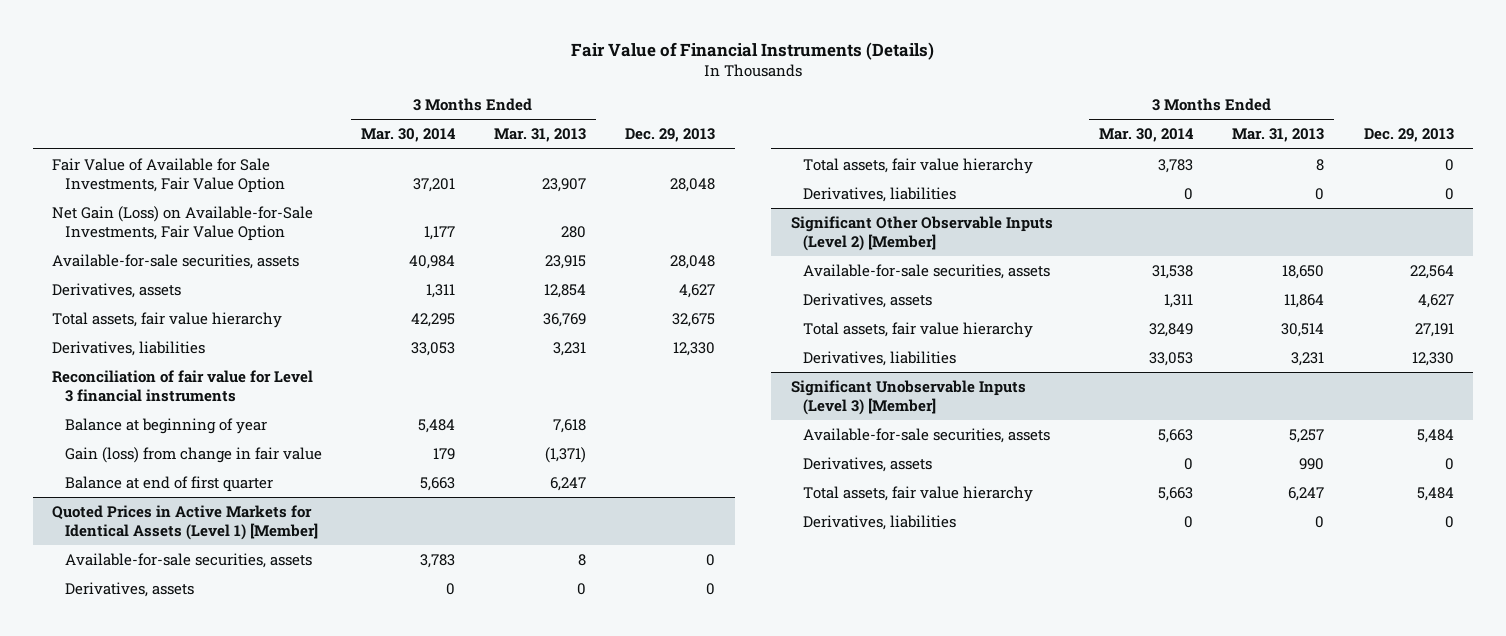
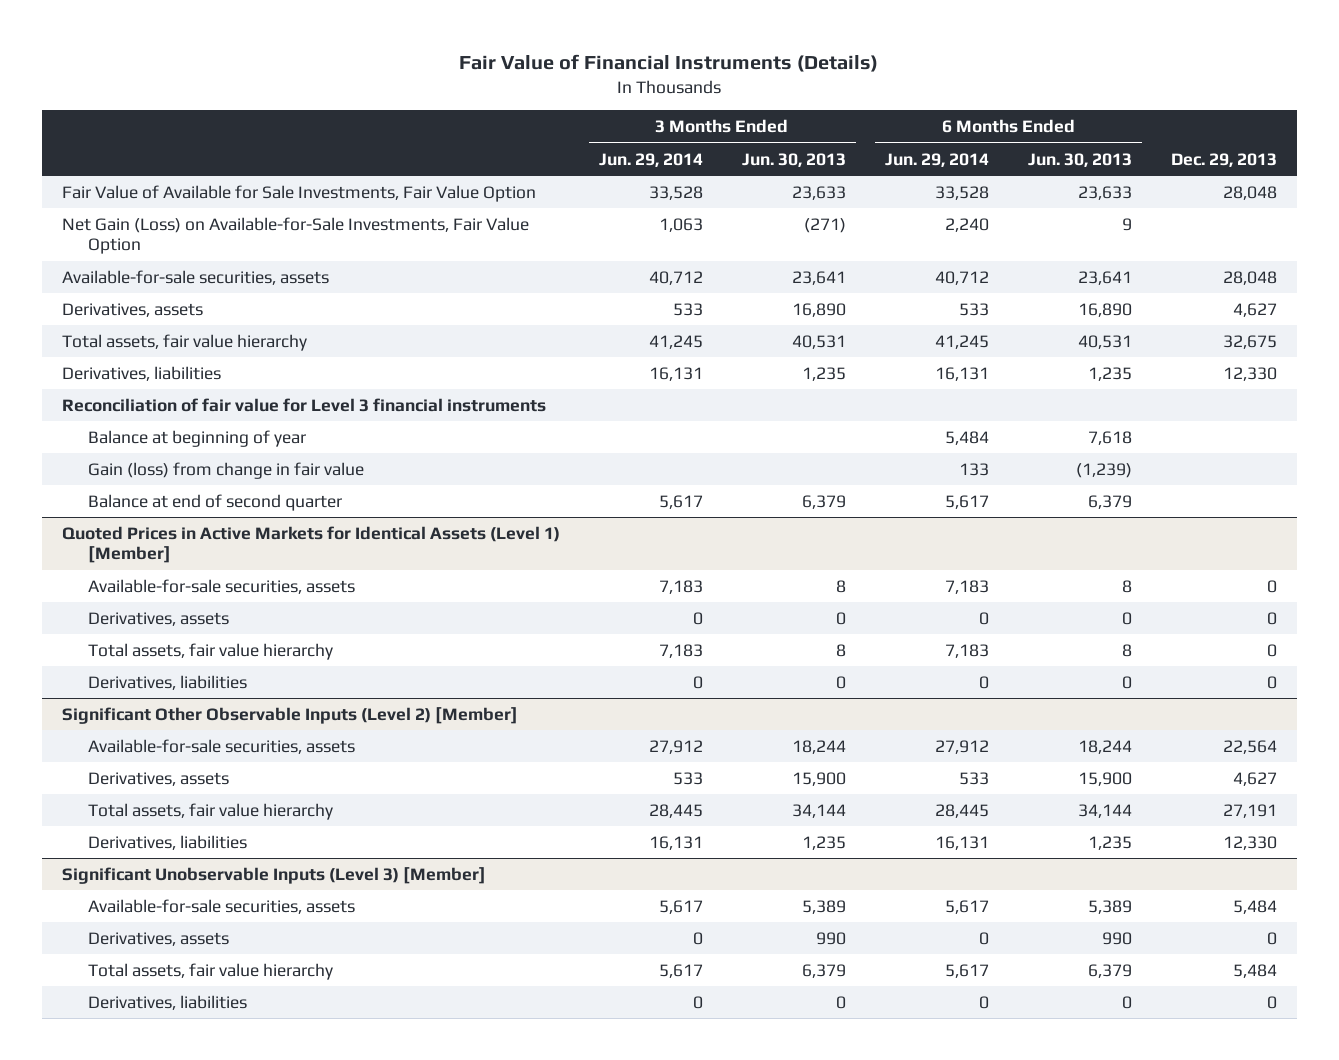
- | 3 Months Ended Mar. 30, 2014 | 3 Months Ended Mar. 31, 2013 | Dec. 29, 2013
+ | 3 Months Ended Jun. 29, 2014 | 3 Months Ended Jun. 30, 2013 | 6 Months Ended Jun. 29, 2014 | 6 Months Ended Jun. 30, 2013 | Dec. 29, 2013
- Balance at end of first quarter | 5,663 | 6,247 |
+ Balance at end of second quarter | 5,617 | 6,379 | 5,617 | 6,379 |

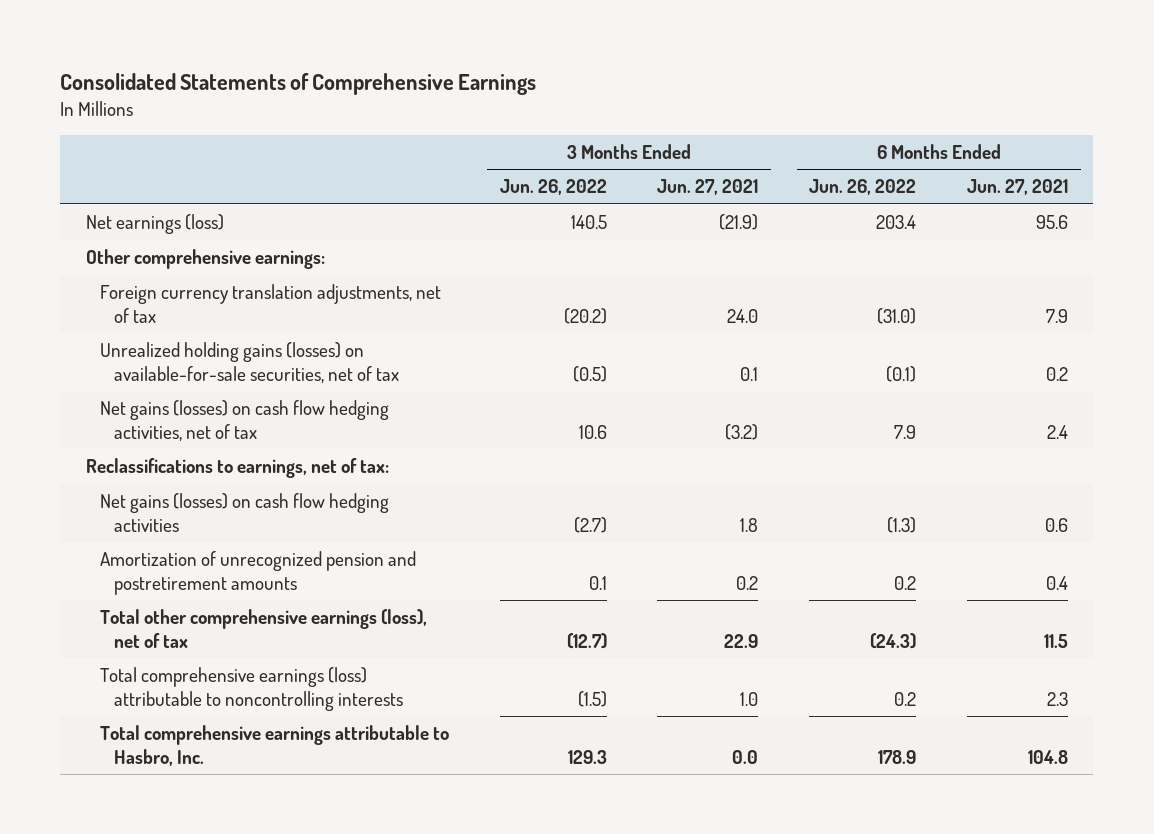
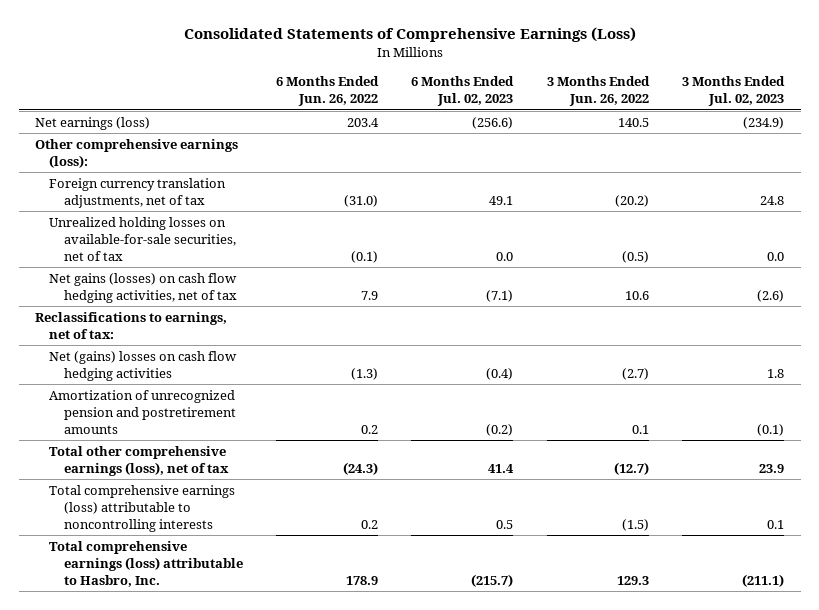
- Consolidated Statements of Comprehensive Earnings
+ Consolidated Statements of Comprehensive Earnings (Loss)
- | 3 Months Ended Jun. 26, 2022 | 3 Months Ended Jun. 27, 2021 | 6 Months Ended Jun. 26, 2022 | 6 Months Ended Jun. 27, 2021
+ | 6 Months Ended Jun. 26, 2022 | 6 Months Ended Jul. 02, 2023 | 3 Months Ended Jun. 26, 2022 | 3 Months Ended Jul. 02, 2023
- Other comprehensive earnings:
+ Other comprehensive earnings (loss):
- Unrealized holding gains (losses) on available-for-sale securities, net of tax | (0.5) | 0.1 | (0.1) | 0.2
+ Unrealized holding losses on available-for-sale securities, net of tax | (0.1) | 0.0 | (0.5) | 0.0
- Net gains (losses) on cash flow hedging activities | (2.7) | 1.8 | (1.3) | 0.6
+ Net (gains) losses on cash flow hedging activities | (1.3) | (0.4) | (2.7) | 1.8
- Total comprehensive earnings attributable to Hasbro, Inc. | 129.3 | 0.0 | 178.9 | 104.8
+ Total comprehensive earnings (loss) attributable to Hasbro, Inc. | 178.9 | (215.7) | 129.3 | (211.1)

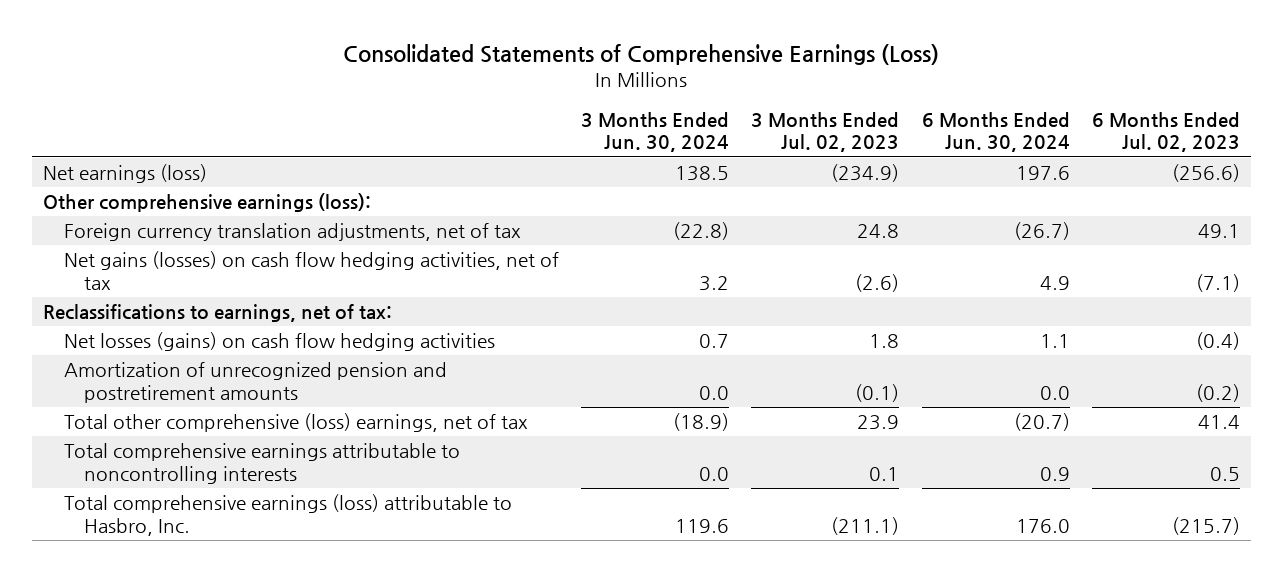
- | 6 Months Ended Jun. 26, 2022 | 6 Months Ended Jul. 02, 2023 | 3 Months Ended Jun. 26, 2022 | 3 Months Ended Jul. 02, 2023
+ | 3 Months Ended Jun. 30, 2024 | 3 Months Ended Jul. 02, 2023 | 6 Months Ended Jun. 30, 2024 | 6 Months Ended Jul. 02, 2023
- Unrealized holding losses on available-for-sale securities, net of tax | (0.1) | 0.0 | (0.5) | 0.0
- Net (gains) losses on cash flow hedging activities | (1.3) | (0.4) | (2.7) | 1.8
+ Net losses (gains) on cash flow hedging activities | 0.7 | 1.8 | 1.1 | (0.4)
- Total other comprehensive earnings (loss), net of tax | (24.3) | 41.4 | (12.7) | 23.9
- Total comprehensive earnings (loss) attributable to noncontrolling interests | 0.2 | 0.5 | (1.5) | 0.1
+ Total other comprehensive (loss) earnings, net of tax | (18.9) | 23.9 | (20.7) | 41.4
+ Total comprehensive earnings attributable to noncontrolling interests | 0.0 | 0.1 | 0.9 | 0.5

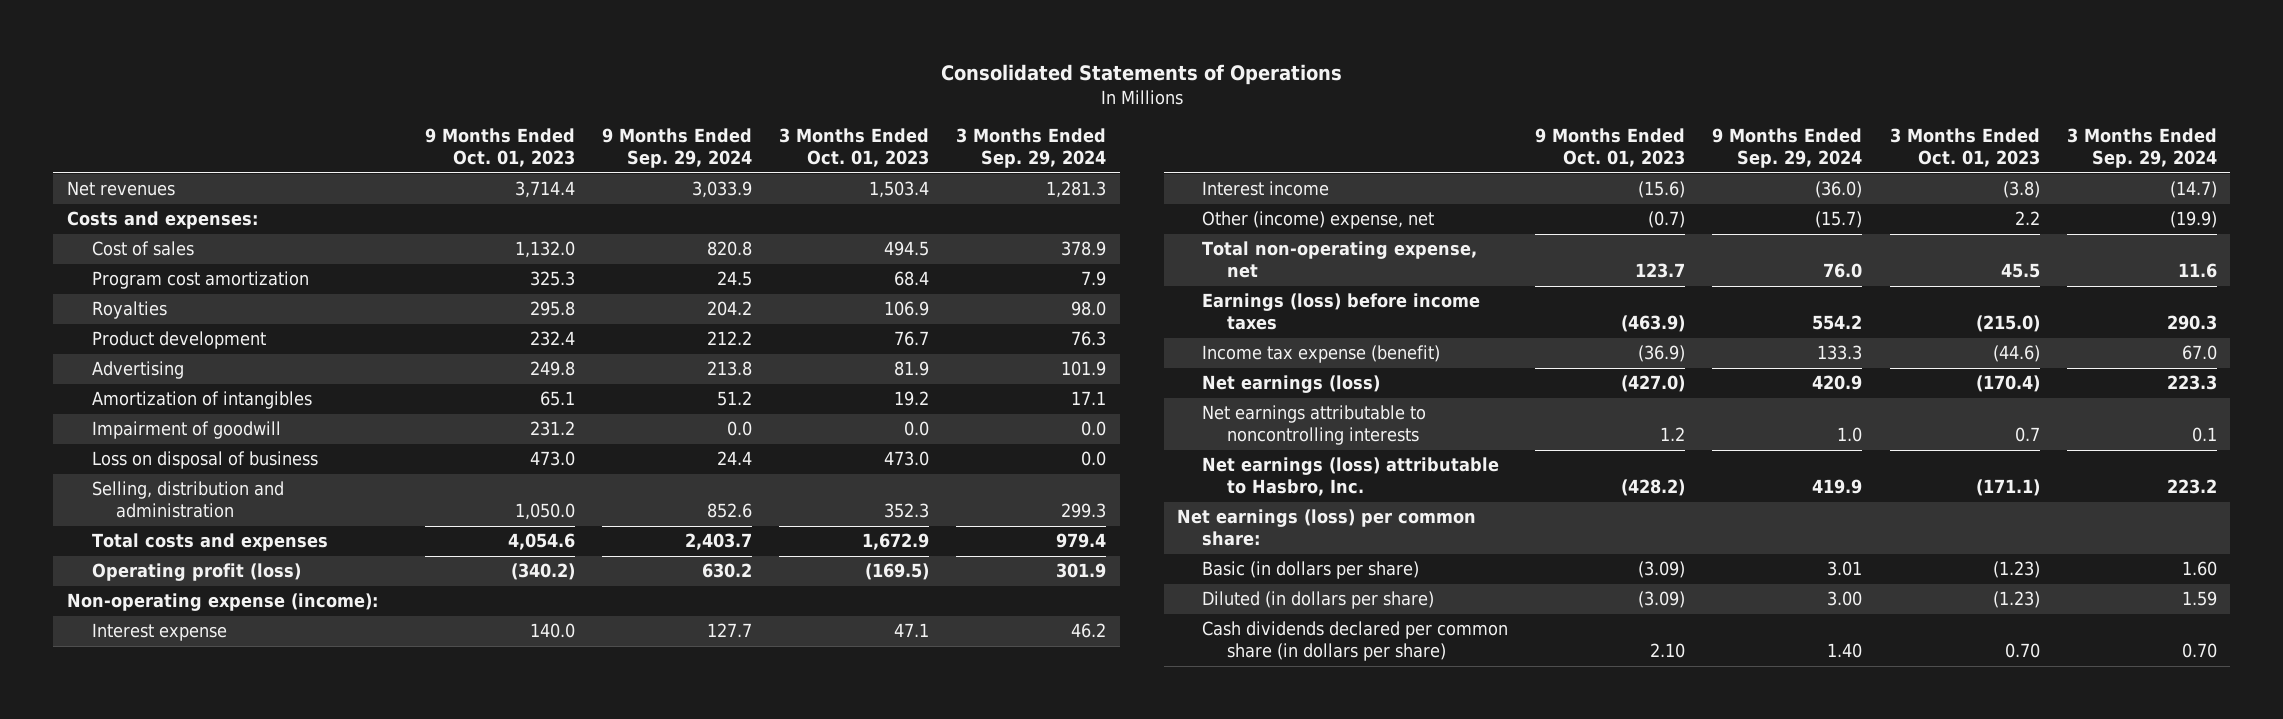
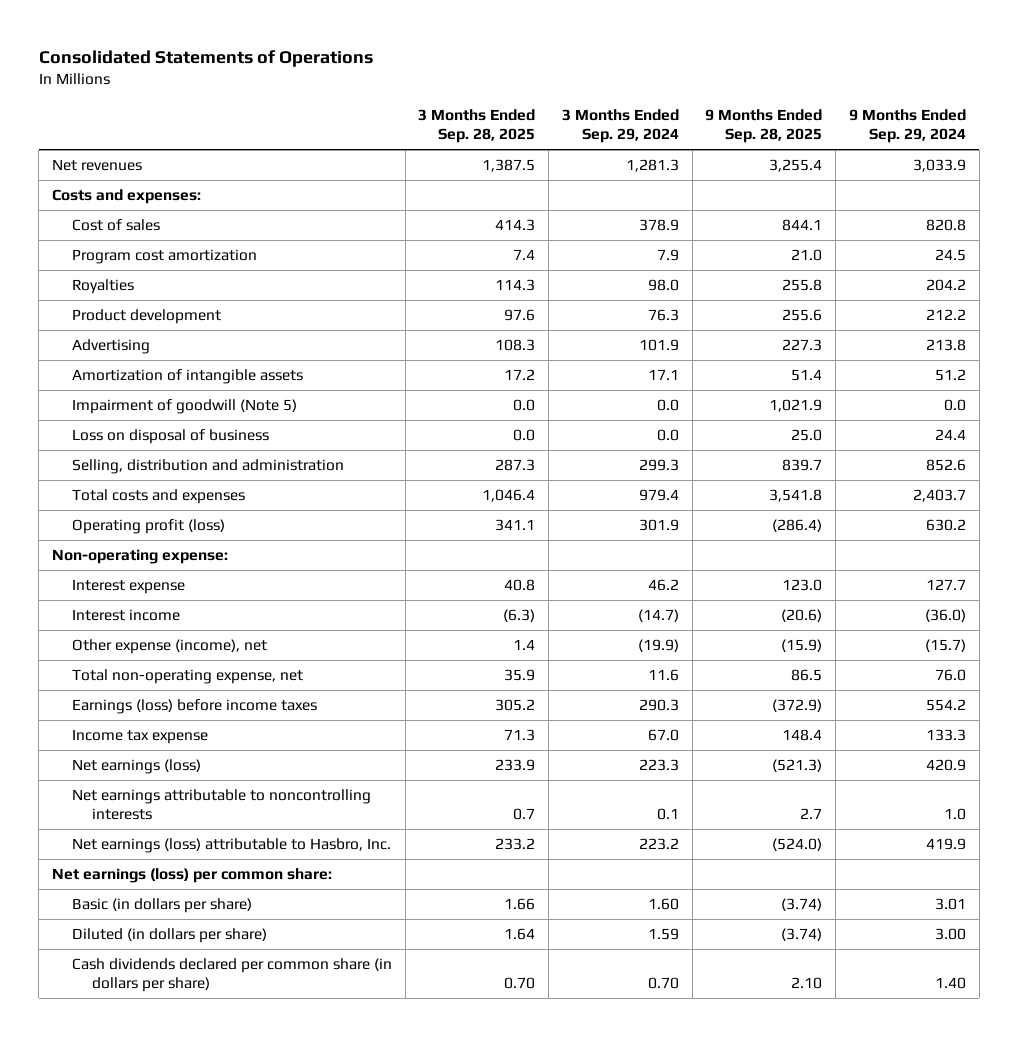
- | 9 Months Ended Oct. 01, 2023 | 9 Months Ended Sep. 29, 2024 | 3 Months Ended Oct. 01, 2023 | 3 Months Ended Sep. 29, 2024
+ | 3 Months Ended Sep. 28, 2025 | 3 Months Ended Sep. 29, 2024 | 9 Months Ended Sep. 28, 2025 | 9 Months Ended Sep. 29, 2024
- Amortization of intangibles | 65.1 | 51.2 | 19.2 | 17.1
- Impairment of goodwill | 231.2 | 0.0 | 0.0 | 0.0
+ Amortization of intangible assets | 17.2 | 17.1 | 51.4 | 51.2
+ Impairment of goodwill (Note 5) | 0.0 | 0.0 | 1,021.9 | 0.0
- Non-operating expense (income):
+ Non-operating expense:
- Other (income) expense, net | (0.7) | (15.7) | 2.2 | (19.9)
+ Other expense (income), net | 1.4 | (19.9) | (15.9) | (15.7)
- Income tax expense (benefit) | (36.9) | 133.3 | (44.6) | 67.0
+ Income tax expense | 71.3 | 67.0 | 148.4 | 133.3

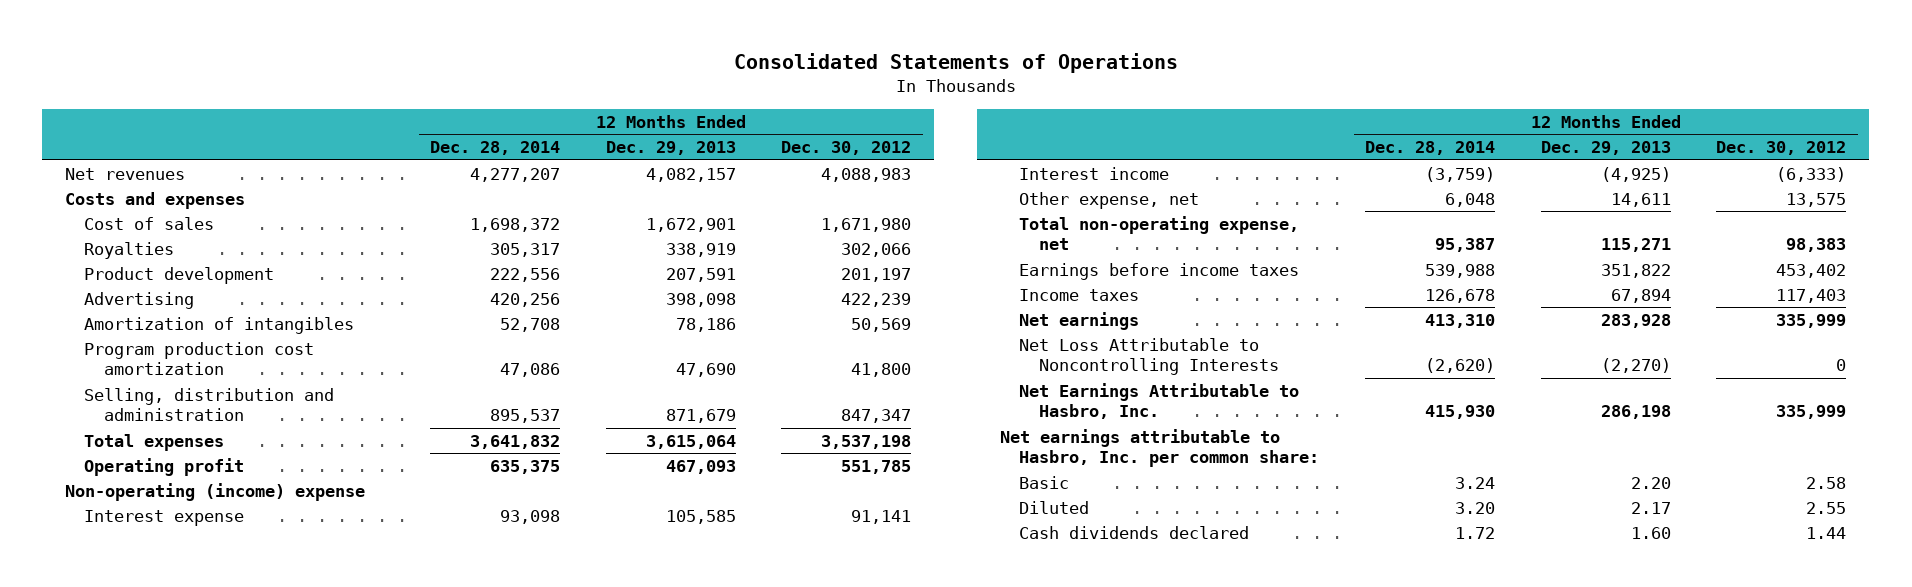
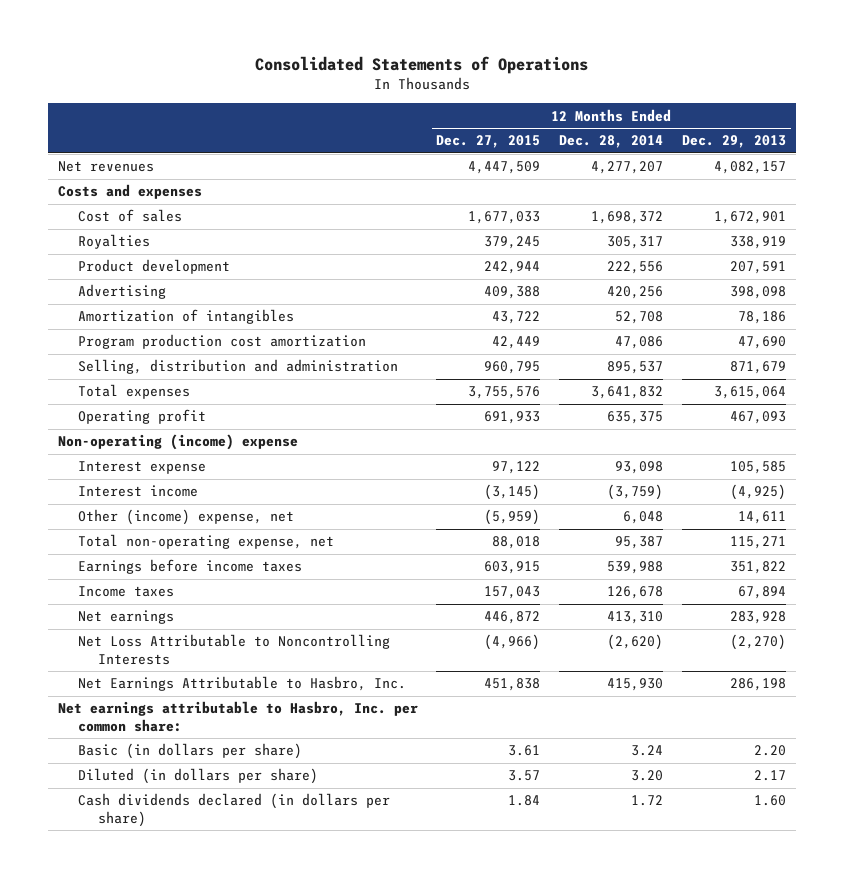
- | 12 Months Ended Dec. 28, 2014 | 12 Months Ended Dec. 29, 2013 | 12 Months Ended Dec. 30, 2012
+ | 12 Months Ended Dec. 27, 2015 | 12 Months Ended Dec. 28, 2014 | 12 Months Ended Dec. 29, 2013
- Other expense, net | 6,048 | 14,611 | 13,575
+ Other (income) expense, net | (5,959) | 6,048 | 14,611
- Basic | 3.24 | 2.20 | 2.58
- Diluted | 3.20 | 2.17 | 2.55
- Cash dividends declared | 1.72 | 1.60 | 1.44
+ Basic (in dollars per share) | 3.61 | 3.24 | 2.20
+ Diluted (in dollars per share) | 3.57 | 3.20 | 2.17
+ Cash dividends declared (in dollars per share) | 1.84 | 1.72 | 1.60

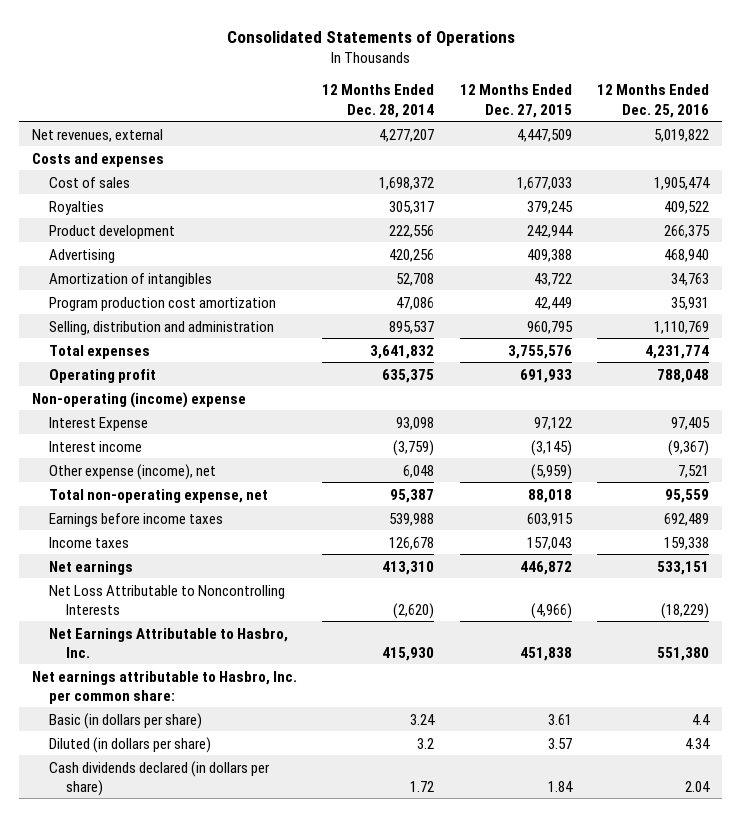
- | 12 Months Ended Dec. 27, 2015 | 12 Months Ended Dec. 28, 2014 | 12 Months Ended Dec. 29, 2013
+ | 12 Months Ended Dec. 28, 2014 | 12 Months Ended Dec. 27, 2015 | 12 Months Ended Dec. 25, 2016
- Net revenues | 4,447,509 | 4,277,207 | 4,082,157
+ Net revenues, external | 4,277,207 | 4,447,509 | 5,019,822
- Interest expense | 97,122 | 93,098 | 105,585
+ Interest Expense | 93,098 | 97,122 | 97,405
- Other (income) expense, net | (5,959) | 6,048 | 14,611
+ Other expense (income), net | 6,048 | (5,959) | 7,521
- Diluted (in dollars per share) | 3.57 | 3.20 | 2.17
+ Diluted (in dollars per share) | 3.2 | 3.57 | 4.34

